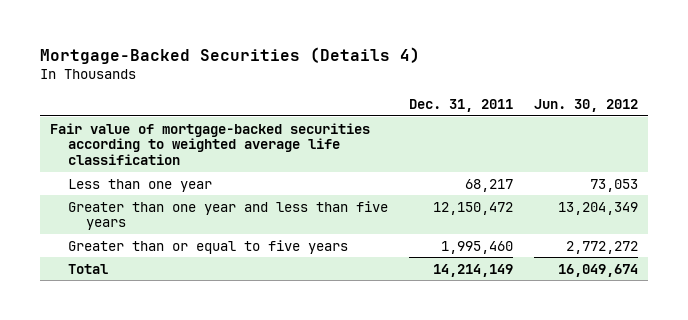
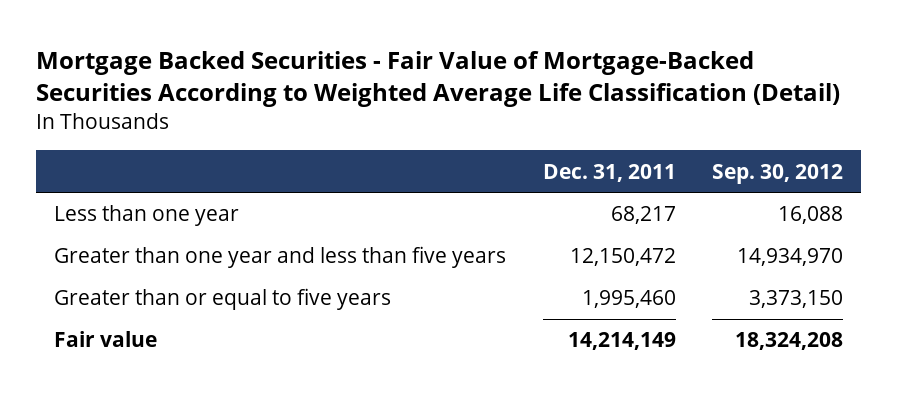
- Mortgage-Backed Securities (Details 4)
+ Mortgage Backed Securities - Fair Value of Mortgage-Backed Securities According to Weighted Average Life Classification (Detail)
- | Dec. 31, 2011 | Jun. 30, 2012
+ | Dec. 31, 2011 | Sep. 30, 2012
- Fair value of mortgage-backed securities according to weighted average life classification
- Total | 14,214,149 | 16,049,674
+ Fair value | 14,214,149 | 18,324,208

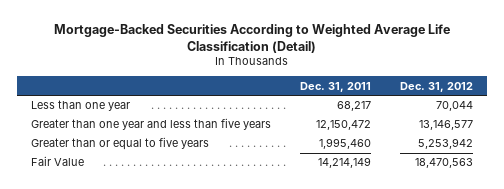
- Mortgage Backed Securities - Fair Value of Mortgage-Backed Securities According to Weighted Average Life Classification (Detail)
+ Mortgage-Backed Securities According to Weighted Average Life Classification (Detail)
- | Dec. 31, 2011 | Sep. 30, 2012
+ | Dec. 31, 2011 | Dec. 31, 2012
- Fair value | 14,214,149 | 18,324,208
+ Fair Value | 14,214,149 | 18,470,563

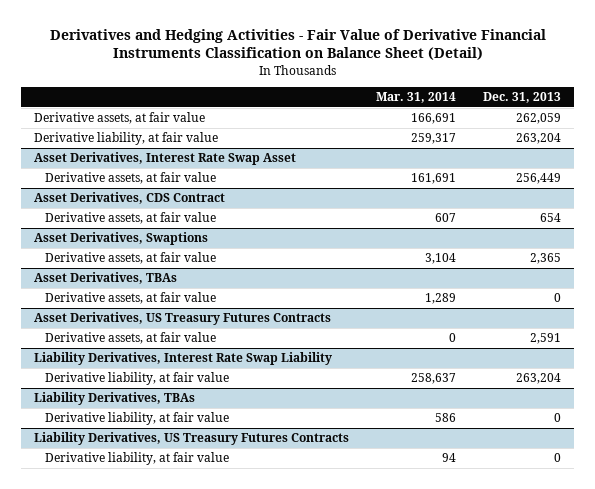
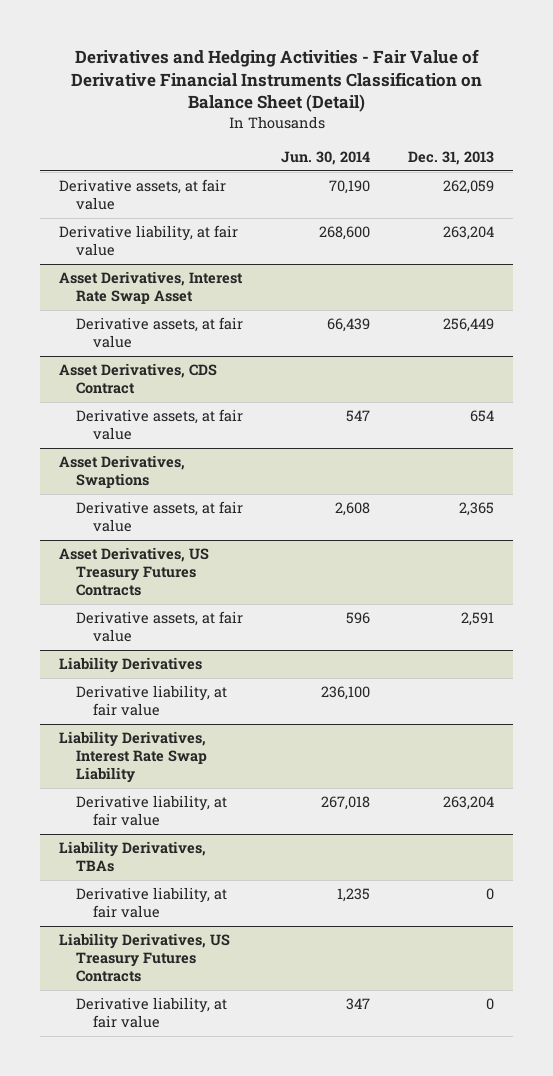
- | Mar. 31, 2014 | Dec. 31, 2013
+ | Jun. 30, 2014 | Dec. 31, 2013
- Asset Derivatives, TBAs
- Derivative assets, at fair value | 1,289 | 0
+ Liability Derivatives
+ Derivative liability, at fair value | 236,100 |

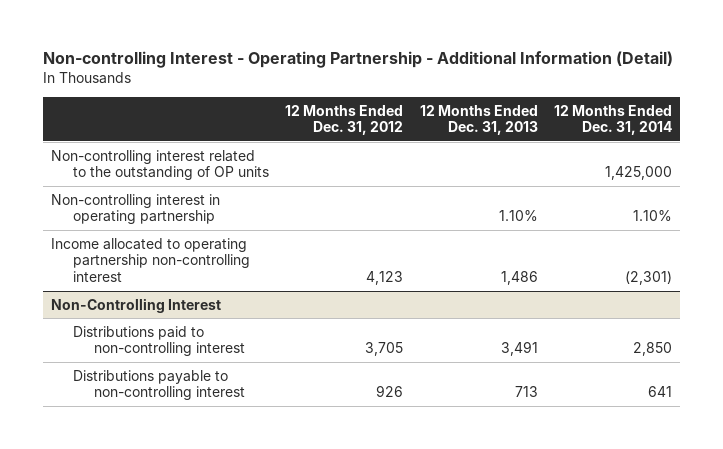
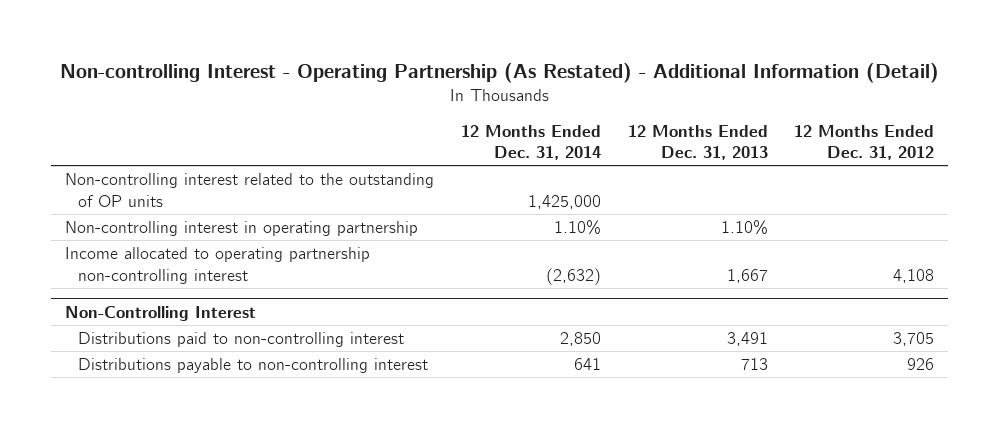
- Non-controlling Interest - Operating Partnership - Additional Information (Detail)
+ Non-controlling Interest - Operating Partnership (As Restated) - Additional Information (Detail)
- | 12 Months Ended Dec. 31, 2012 | 12 Months Ended Dec. 31, 2013 | 12 Months Ended Dec. 31, 2014
+ | 12 Months Ended Dec. 31, 2014 | 12 Months Ended Dec. 31, 2013 | 12 Months Ended Dec. 31, 2012
- Income allocated to operating partnership non-controlling interest | 4,123 | 1,486 | (2,301)
+ Income allocated to operating partnership non-controlling interest | (2,632) | 1,667 | 4,108

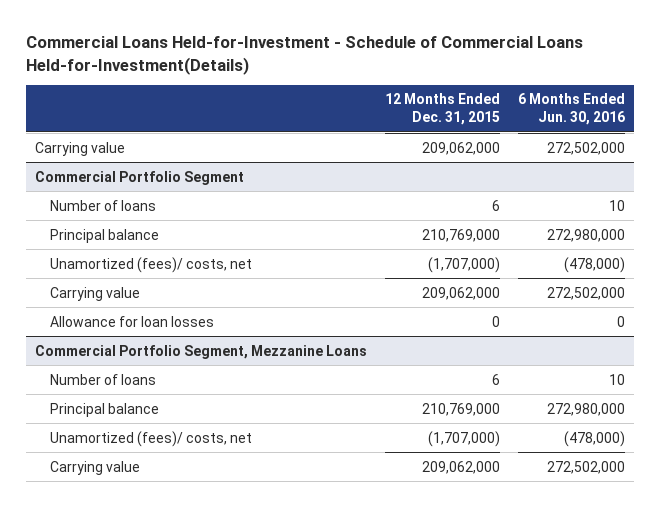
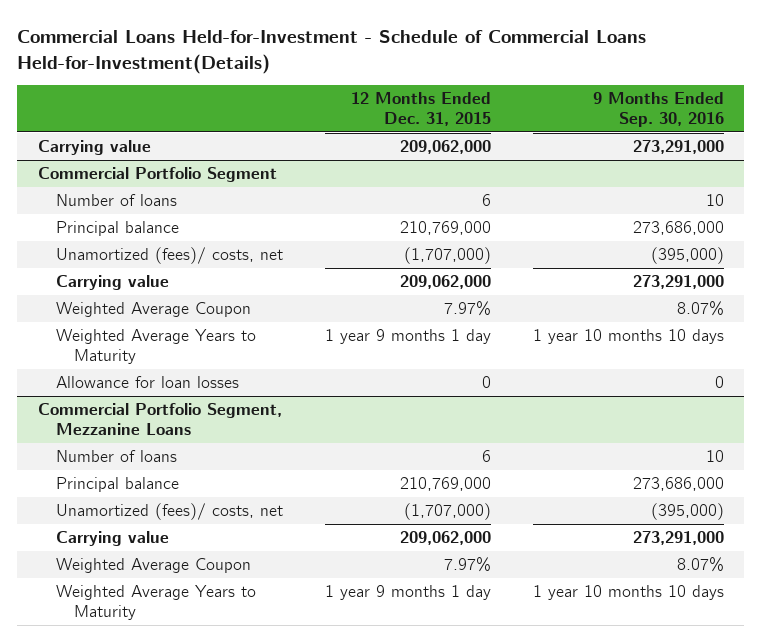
- | 12 Months Ended Dec. 31, 2015 | 6 Months Ended Jun. 30, 2016
+ | 12 Months Ended Dec. 31, 2015 | 9 Months Ended Sep. 30, 2016
@ Commercial Portfolio Segment
+ Weighted Average Coupon | 7.97% | 8.07%
+ Weighted Average Years to Maturity | 1 year 9 months 1 day | 1 year 10 months 10 days
@ Commercial Portfolio Segment, Mezzanine Loans
+ Weighted Average Coupon | 7.97% | 8.07%
+ Weighted Average Years to Maturity | 1 year 9 months 1 day | 1 year 10 months 10 days

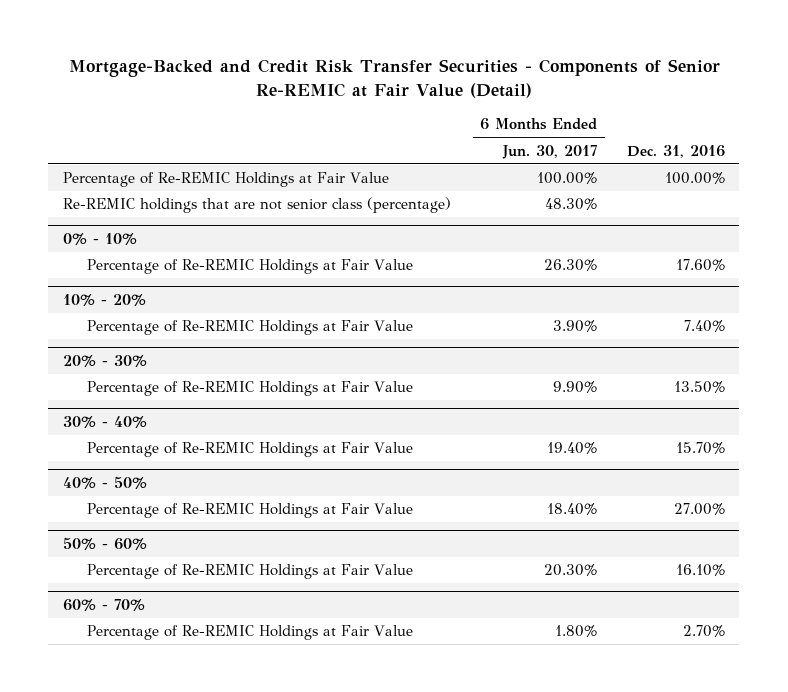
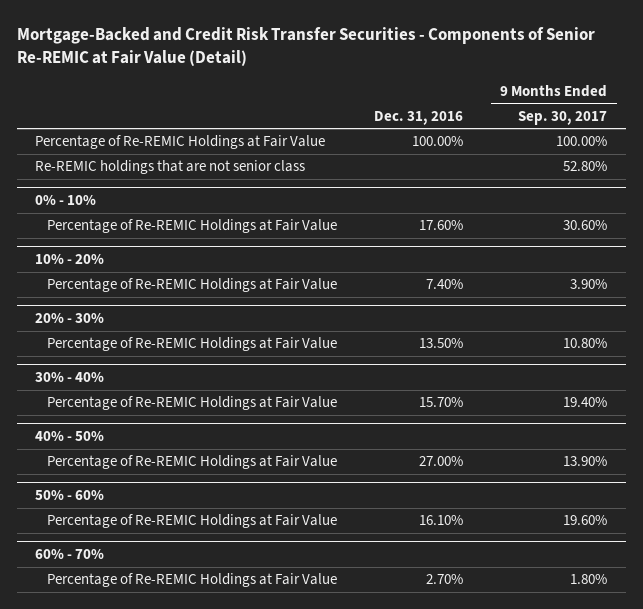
- | 6 Months Ended Jun. 30, 2017 | Dec. 31, 2016
+ | Dec. 31, 2016 | 9 Months Ended Sep. 30, 2017
- Re-REMIC holdings that are not senior class (percentage) | 48.30% |
+ Re-REMIC holdings that are not senior class | | 52.80%

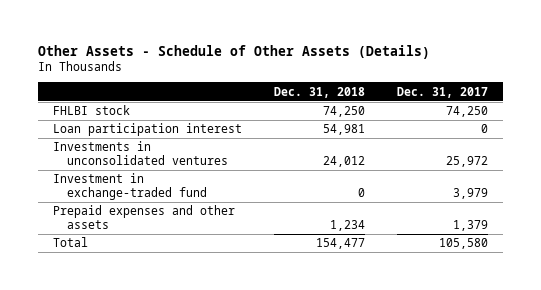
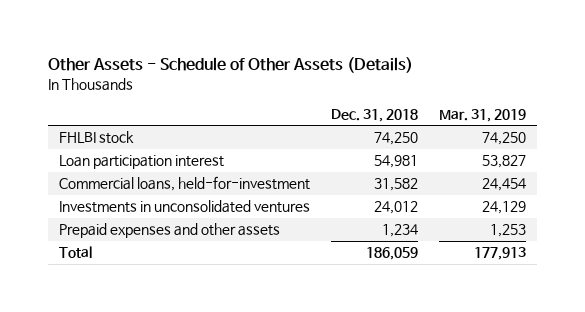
- | Dec. 31, 2018 | Dec. 31, 2017
+ | Dec. 31, 2018 | Mar. 31, 2019
+ Commercial loans, held-for-investment | 31,582 | 24,454
- Investment in exchange-traded fund | 0 | 3,979
- Total | 154,477 | 105,580
+ Total | 186,059 | 177,913

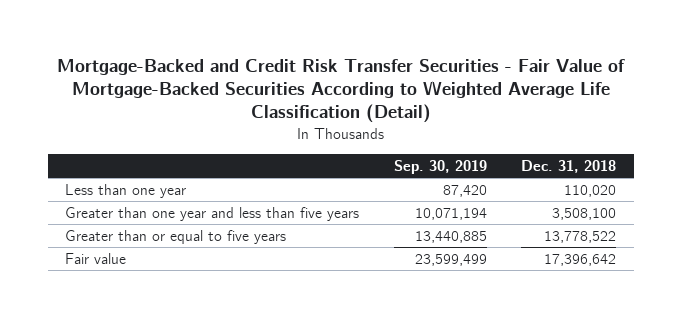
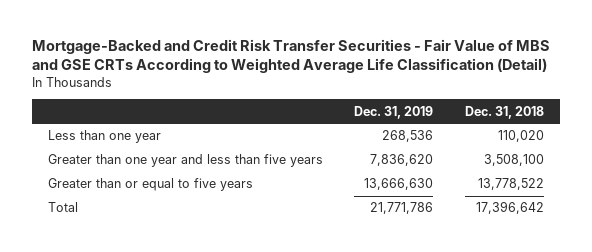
- Mortgage-Backed and Credit Risk Transfer Securities - Fair Value of Mortgage-Backed Securities According to Weighted Average Life Classification (Detail)
+ Mortgage-Backed and Credit Risk Transfer Securities - Fair Value of MBS and GSE CRTs According to Weighted Average Life Classification (Detail)
- | Sep. 30, 2019 | Dec. 31, 2018
+ | Dec. 31, 2019 | Dec. 31, 2018
- Fair value | 23,599,499 | 17,396,642
+ Total | 21,771,786 | 17,396,642

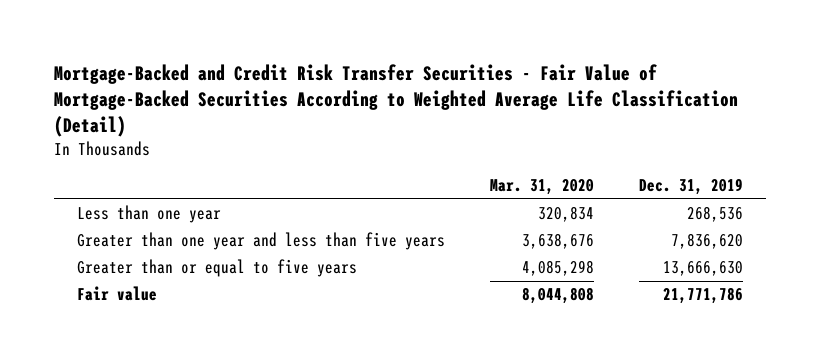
- Mortgage-Backed and Credit Risk Transfer Securities - Fair Value of MBS and GSE CRTs According to Weighted Average Life Classification (Detail)
+ Mortgage-Backed and Credit Risk Transfer Securities - Fair Value of Mortgage-Backed Securities According to Weighted Average Life Classification (Detail)
- | Dec. 31, 2019 | Dec. 31, 2018
+ | Mar. 31, 2020 | Dec. 31, 2019
- Total | 21,771,786 | 17,396,642
+ Fair value | 8,044,808 | 21,771,786

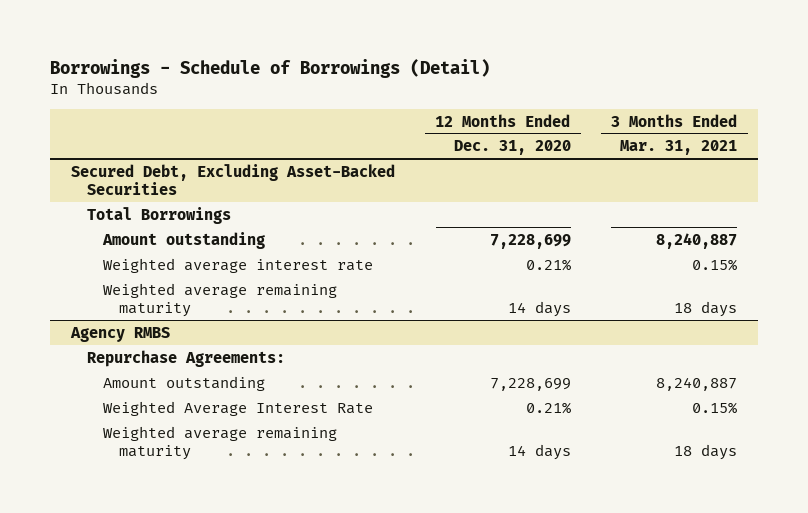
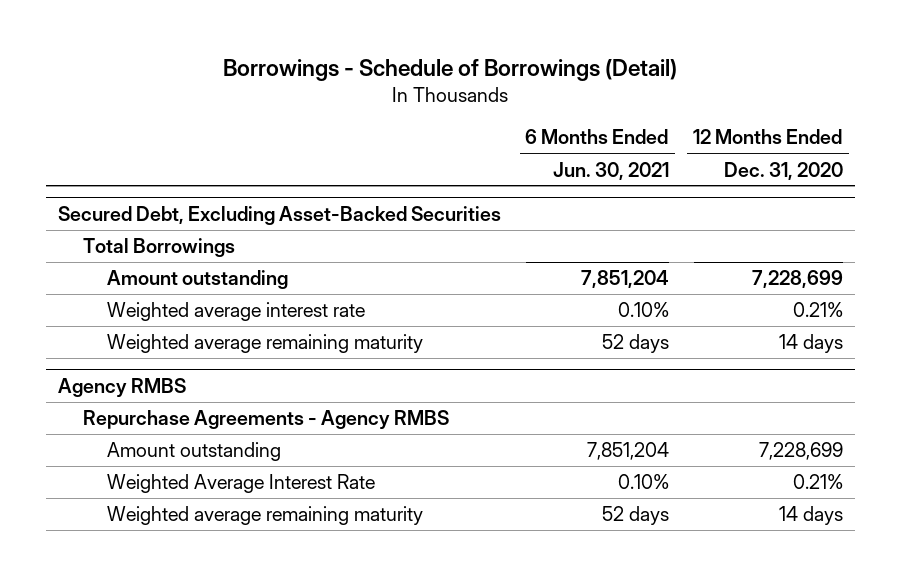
- | 12 Months Ended Dec. 31, 2020 | 3 Months Ended Mar. 31, 2021
+ | 6 Months Ended Jun. 30, 2021 | 12 Months Ended Dec. 31, 2020
@ Agency RMBS
- Repurchase Agreements:
+ Repurchase Agreements - Agency RMBS

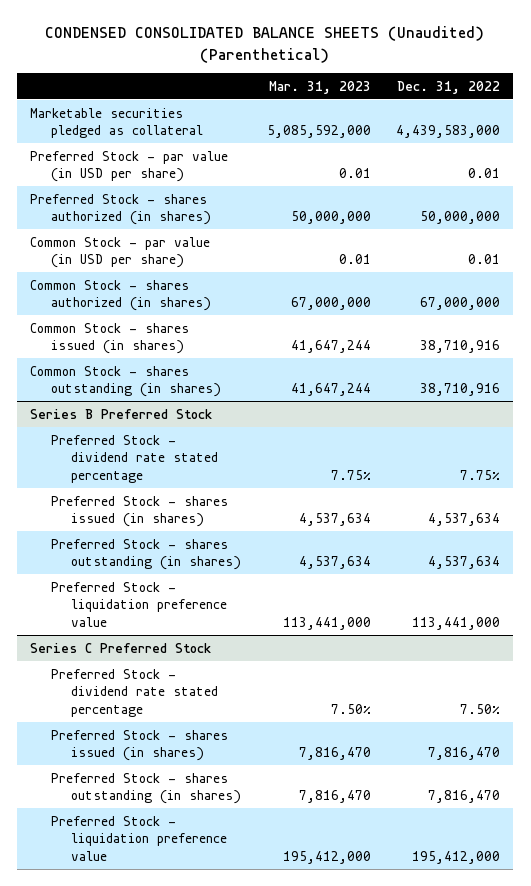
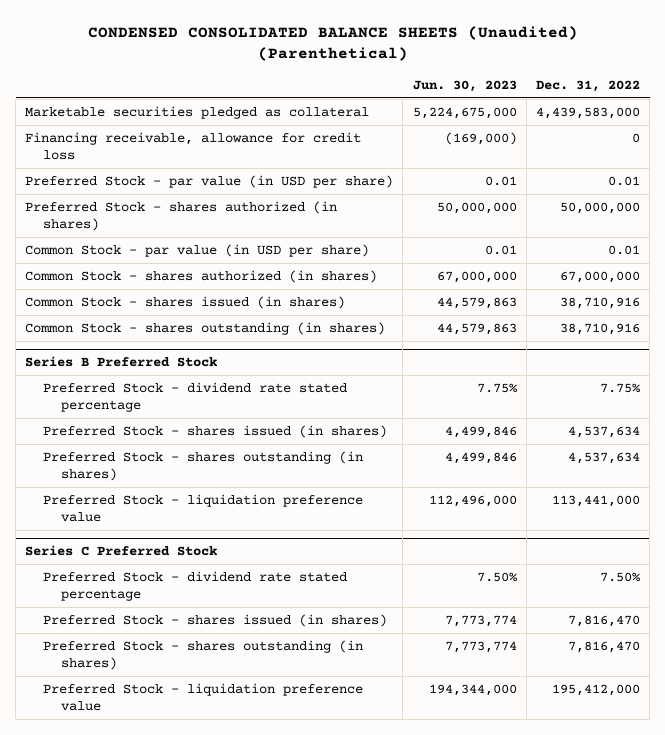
- | Mar. 31, 2023 | Dec. 31, 2022
+ | Jun. 30, 2023 | Dec. 31, 2022
+ Financing receivable, allowance for credit loss | (169,000) | 0

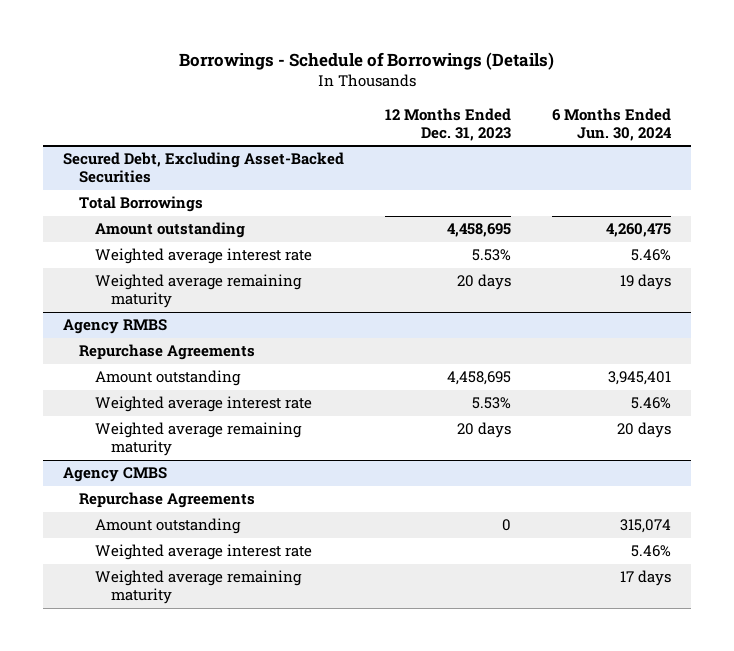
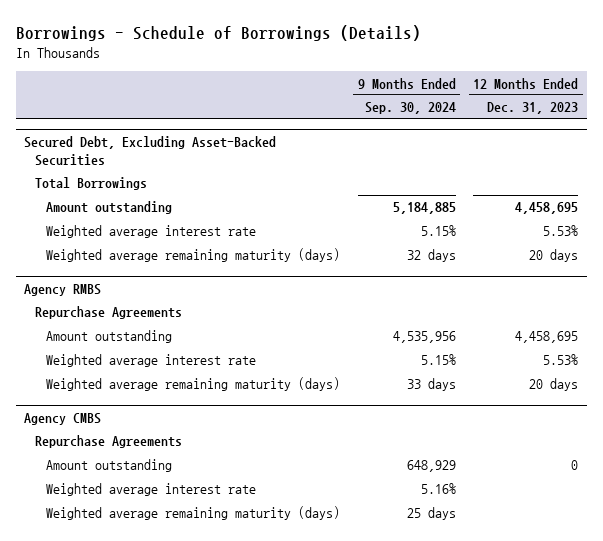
- | 12 Months Ended Dec. 31, 2023 | 6 Months Ended Jun. 30, 2024
+ | 9 Months Ended Sep. 30, 2024 | 12 Months Ended Dec. 31, 2023
@ Secured Debt, Excluding Asset-Backed Securities
- Weighted average remaining maturity | 20 days | 19 days
+ Weighted average remaining maturity (days) | 32 days | 20 days
@ Agency RMBS
- Weighted average remaining maturity | 20 days | 20 days
+ Weighted average remaining maturity (days) | 33 days | 20 days
@ Agency CMBS
- Weighted average remaining maturity | | 17 days
+ Weighted average remaining maturity (days) | 25 days |

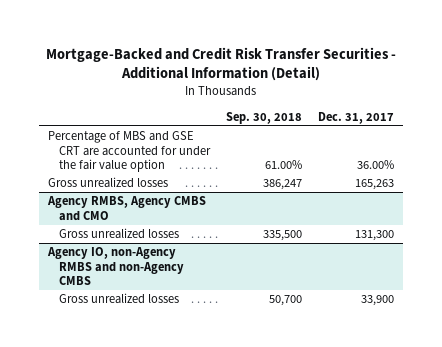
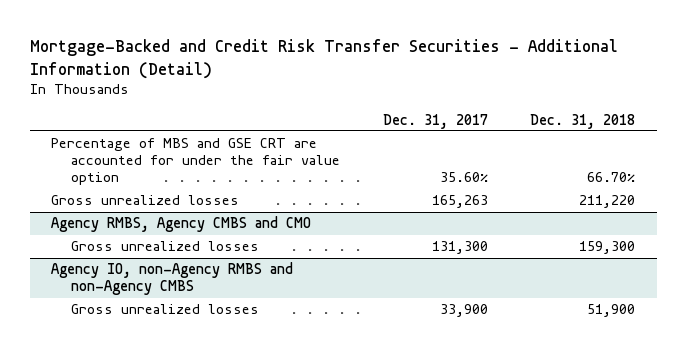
- | Sep. 30, 2018 | Dec. 31, 2017
+ | Dec. 31, 2017 | Dec. 31, 2018
- Percentage of MBS and GSE CRT are accounted for under the fair value option | 61.00% | 36.00%
+ Percentage of MBS and GSE CRT are accounted for under the fair value option | 35.60% | 66.70%

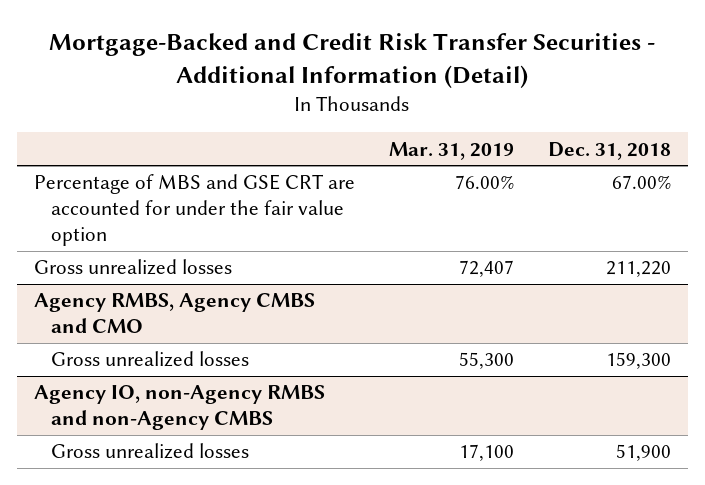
- | Dec. 31, 2017 | Dec. 31, 2018
+ | Mar. 31, 2019 | Dec. 31, 2018
- Percentage of MBS and GSE CRT are accounted for under the fair value option | 35.60% | 66.70%
+ Percentage of MBS and GSE CRT are accounted for under the fair value option | 76.00% | 67.00%

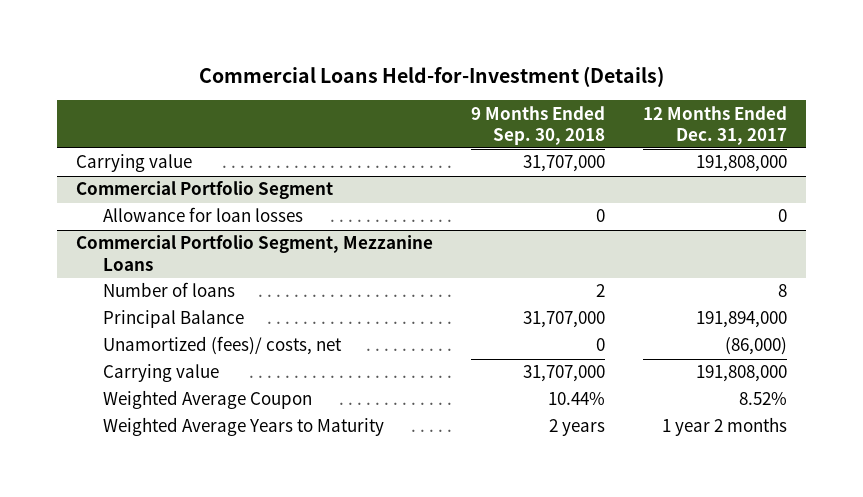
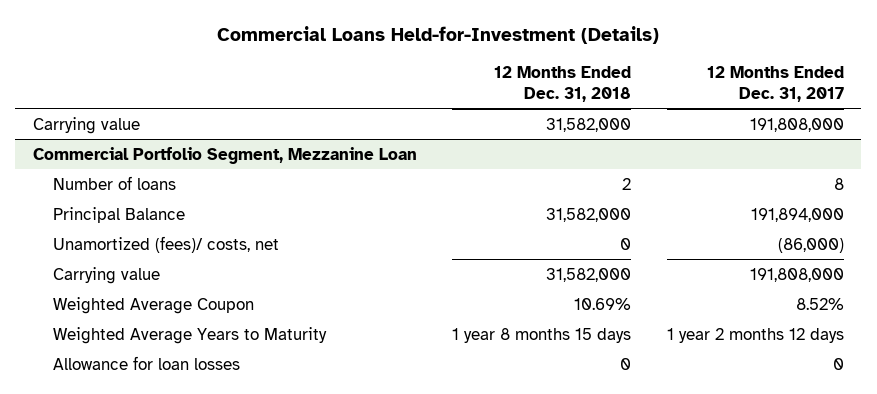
- | 9 Months Ended Sep. 30, 2018 | 12 Months Ended Dec. 31, 2017
+ | 12 Months Ended Dec. 31, 2018 | 12 Months Ended Dec. 31, 2017
- Commercial Portfolio Segment
- Allowance for loan losses | 0 | 0
- Commercial Portfolio Segment, Mezzanine Loans
+ Commercial Portfolio Segment, Mezzanine Loan
- Weighted Average Years to Maturity | 2 years | 1 year 2 months
+ Weighted Average Years to Maturity | 1 year 8 months 15 days | 1 year 2 months 12 days
+ Allowance for loan losses | 0 | 0

